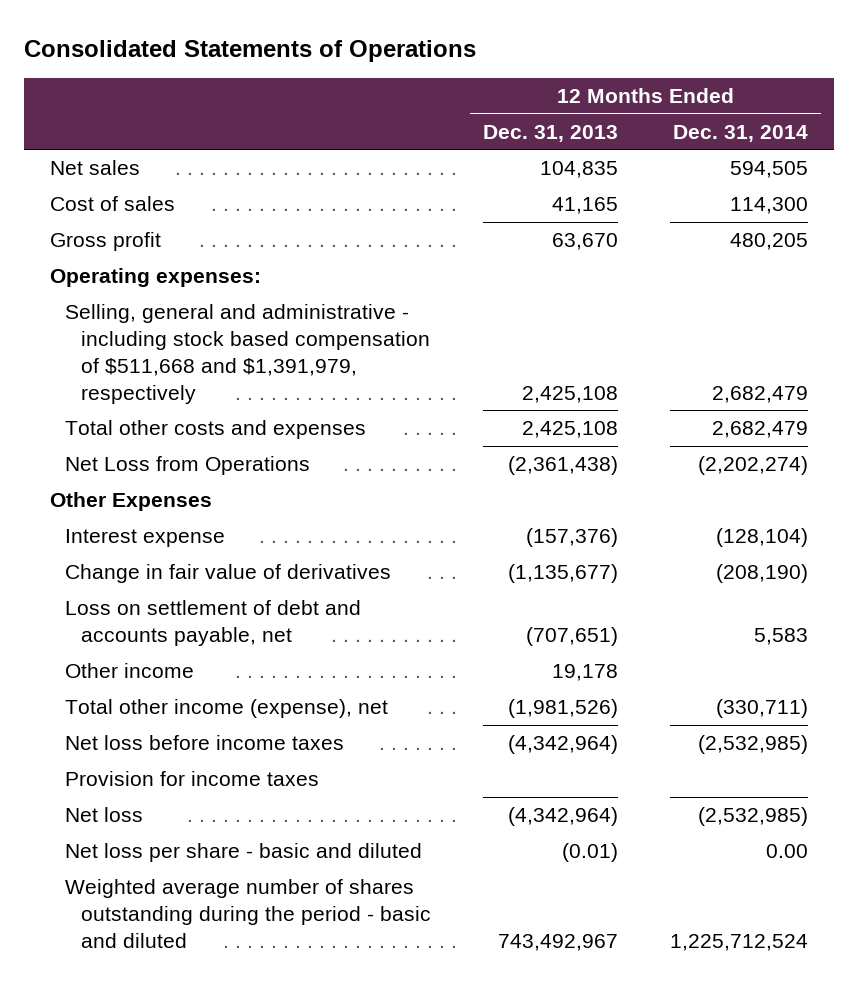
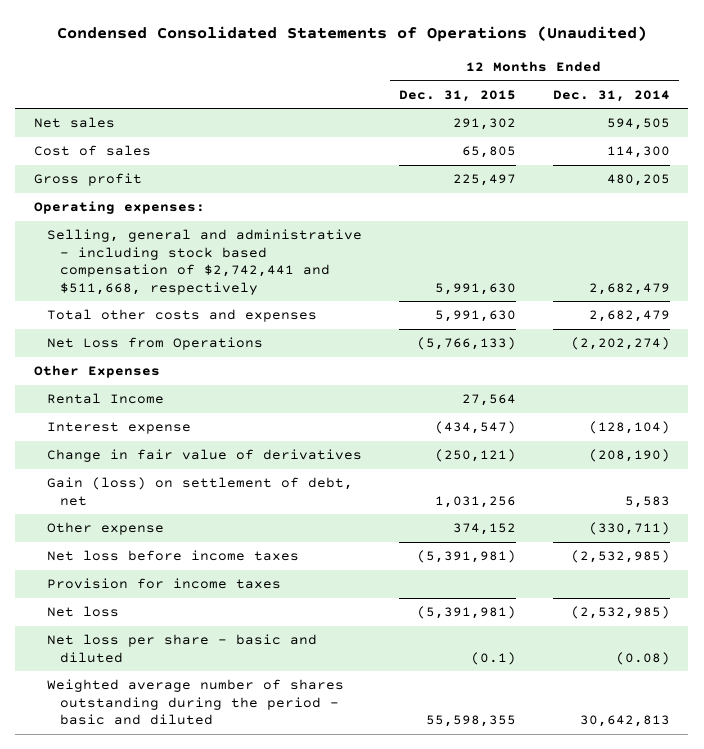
- Consolidated Statements of Operations
+ Condensed Consolidated Statements of Operations (Unaudited)
- | 12 Months Ended Dec. 31, 2013 | 12 Months Ended Dec. 31, 2014
+ | 12 Months Ended Dec. 31, 2015 | 12 Months Ended Dec. 31, 2014
- Selling, general and administrative - including stock based compensation of $511,668 and $1,391,979, respectively | 2,425,108 | 2,682,479
+ Selling, general and administrative - including stock based compensation of $2,742,441 and $511,668, respectively | 5,991,630 | 2,682,479
+ Rental Income | 27,564 |
- Loss on settlement of debt and accounts payable, net | (707,651) | 5,583
- Other income | 19,178 |
- Total other income (expense), net | (1,981,526) | (330,711)
+ Gain (loss) on settlement of debt, net | 1,031,256 | 5,583
+ Other expense | 374,152 | (330,711)
- Net loss per share - basic and diluted | (0.01) | 0.00
- Weighted average number of shares outstanding during the period - basic and diluted | 743,492,967 | 1,225,712,524
+ Net loss per share - basic and diluted | (0.1) | (0.08)
+ Weighted average number of shares outstanding during the period - basic and diluted | 55,598,355 | 30,642,813

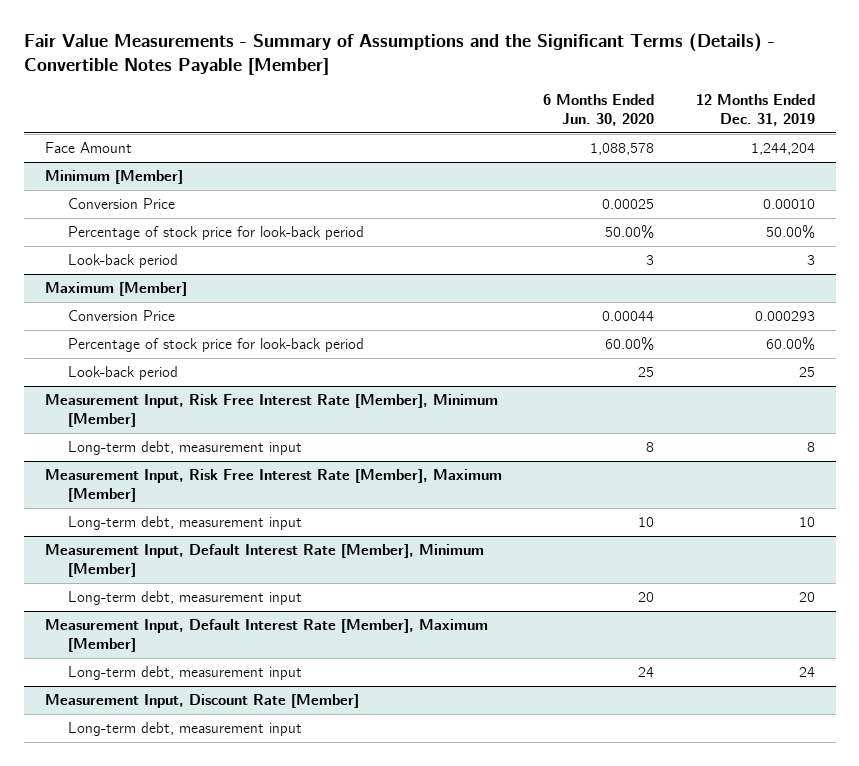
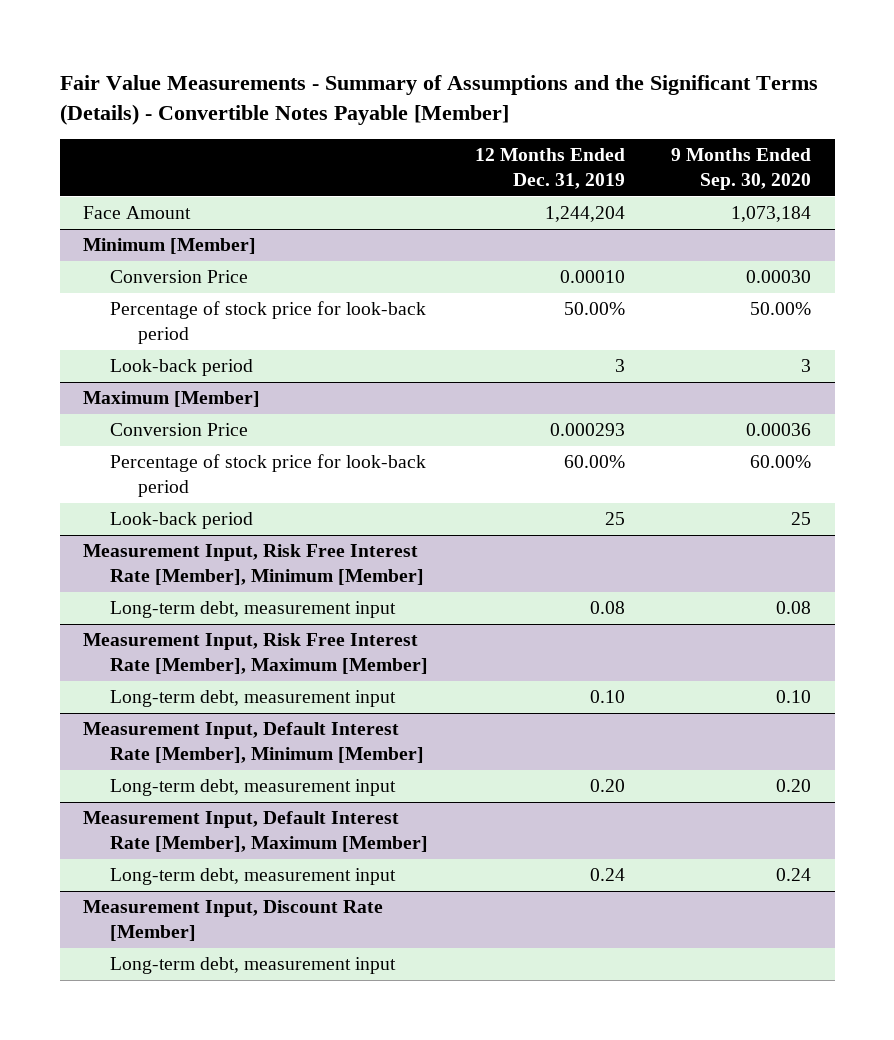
- | 6 Months Ended Jun. 30, 2020 | 12 Months Ended Dec. 31, 2019
+ | 12 Months Ended Dec. 31, 2019 | 9 Months Ended Sep. 30, 2020
@ Measurement Input, Risk Free Interest Rate [Member], Minimum [Member]
- Long-term debt, measurement input | 8 | 8
+ Long-term debt, measurement input | 0.08 | 0.08
@ Measurement Input, Risk Free Interest Rate [Member], Maximum [Member]
- Long-term debt, measurement input | 10 | 10
+ Long-term debt, measurement input | 0.10 | 0.10
@ Measurement Input, Default Interest Rate [Member], Minimum [Member]
- Long-term debt, measurement input | 20 | 20
+ Long-term debt, measurement input | 0.20 | 0.20
@ Measurement Input, Default Interest Rate [Member], Maximum [Member]
- Long-term debt, measurement input | 24 | 24
+ Long-term debt, measurement input | 0.24 | 0.24

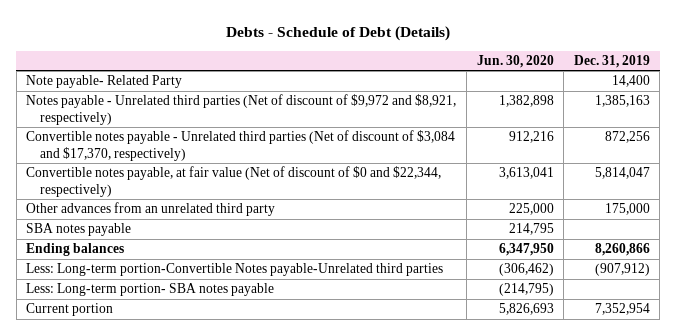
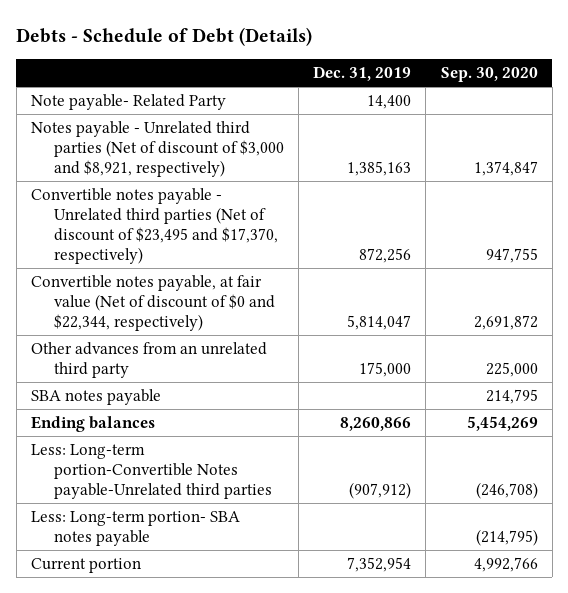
- | Jun. 30, 2020 | Dec. 31, 2019
+ | Dec. 31, 2019 | Sep. 30, 2020
- Notes payable - Unrelated third parties (Net of discount of $9,972 and $8,921, respectively) | 1,382,898 | 1,385,163
- Convertible notes payable - Unrelated third parties (Net of discount of $3,084 and $17,370, respectively) | 912,216 | 872,256
+ Notes payable - Unrelated third parties (Net of discount of $3,000 and $8,921, respectively) | 1,385,163 | 1,374,847
+ Convertible notes payable - Unrelated third parties (Net of discount of $23,495 and $17,370, respectively) | 872,256 | 947,755

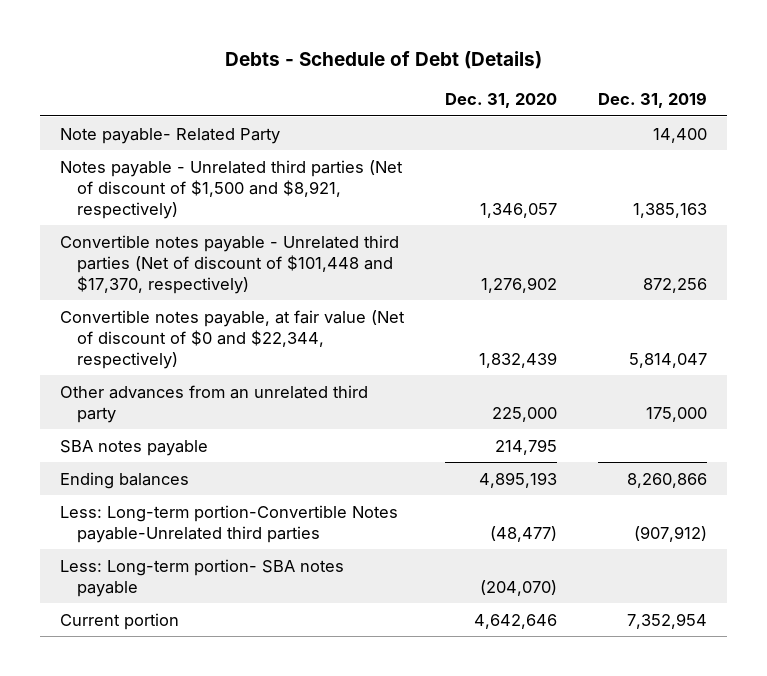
- | Dec. 31, 2019 | Sep. 30, 2020
+ | Dec. 31, 2020 | Dec. 31, 2019
- Notes payable - Unrelated third parties (Net of discount of $3,000 and $8,921, respectively) | 1,385,163 | 1,374,847
- Convertible notes payable - Unrelated third parties (Net of discount of $23,495 and $17,370, respectively) | 872,256 | 947,755
+ Notes payable - Unrelated third parties (Net of discount of $1,500 and $8,921, respectively) | 1,346,057 | 1,385,163
+ Convertible notes payable - Unrelated third parties (Net of discount of $101,448 and $17,370, respectively) | 1,276,902 | 872,256

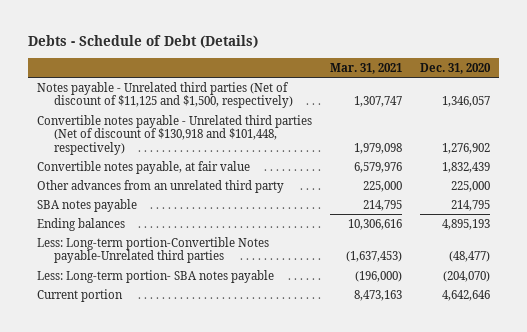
- | Dec. 31, 2020 | Dec. 31, 2019
+ | Mar. 31, 2021 | Dec. 31, 2020
- Note payable- Related Party | | 14,400
- Notes payable - Unrelated third parties (Net of discount of $1,500 and $8,921, respectively) | 1,346,057 | 1,385,163
- Convertible notes payable - Unrelated third parties (Net of discount of $101,448 and $17,370, respectively) | 1,276,902 | 872,256
- Convertible notes payable, at fair value (Net of discount of $0 and $22,344, respectively) | 1,832,439 | 5,814,047
+ Notes payable - Unrelated third parties (Net of discount of $11,125 and $1,500, respectively) | 1,307,747 | 1,346,057
+ Convertible notes payable - Unrelated third parties (Net of discount of $130,918 and $101,448, respectively) | 1,979,098 | 1,276,902
+ Convertible notes payable, at fair value | 6,579,976 | 1,832,439

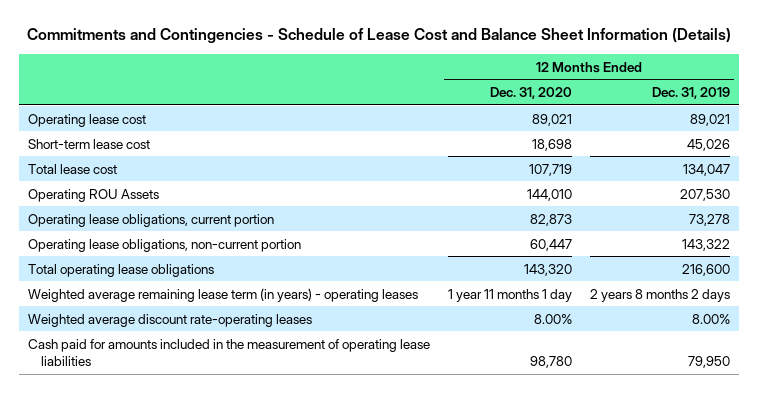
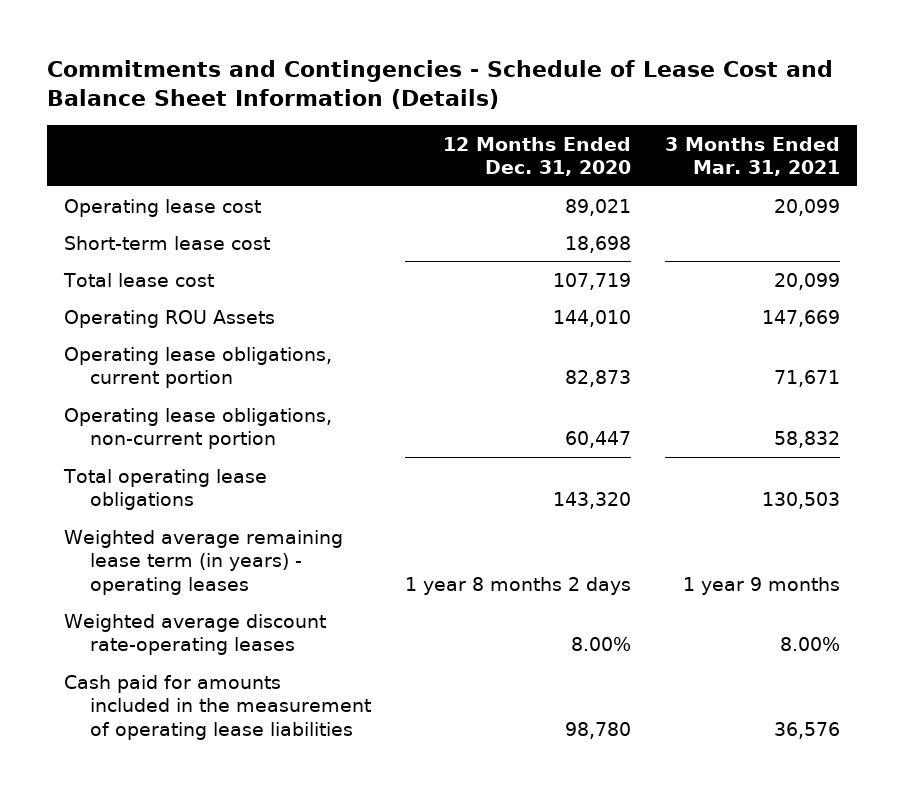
- | 12 Months Ended Dec. 31, 2020 | 12 Months Ended Dec. 31, 2019
+ | 12 Months Ended Dec. 31, 2020 | 3 Months Ended Mar. 31, 2021
- Weighted average remaining lease term (in years) - operating leases | 1 year 11 months 1 day | 2 years 8 months 2 days
+ Weighted average remaining lease term (in years) - operating leases | 1 year 8 months 2 days | 1 year 9 months

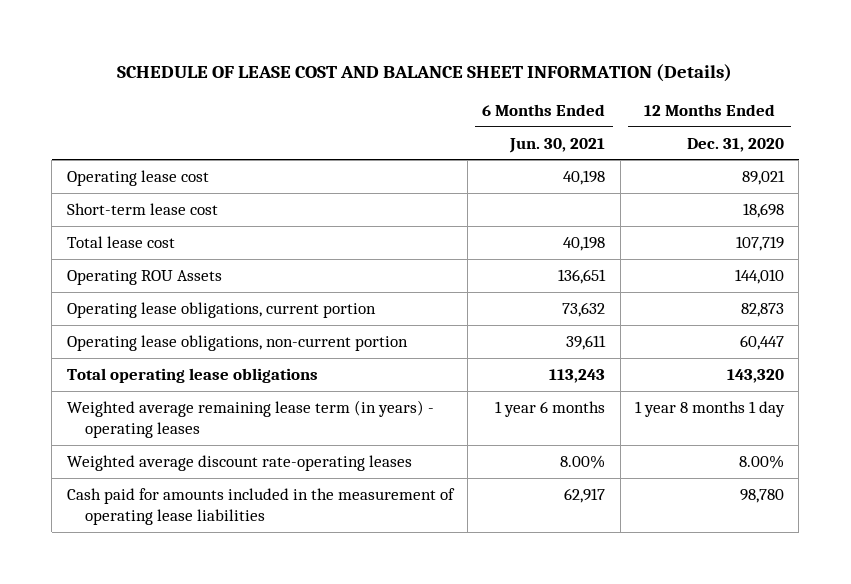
- Commitments and Contingencies - Schedule of Lease Cost and Balance Sheet Information (Details)
+ SCHEDULE OF LEASE COST AND BALANCE SHEET INFORMATION (Details)
- | 12 Months Ended Dec. 31, 2020 | 3 Months Ended Mar. 31, 2021
+ | 6 Months Ended Jun. 30, 2021 | 12 Months Ended Dec. 31, 2020
- Weighted average remaining lease term (in years) - operating leases | 1 year 8 months 2 days | 1 year 9 months
+ Weighted average remaining lease term (in years) - operating leases | 1 year 6 months | 1 year 8 months 1 day

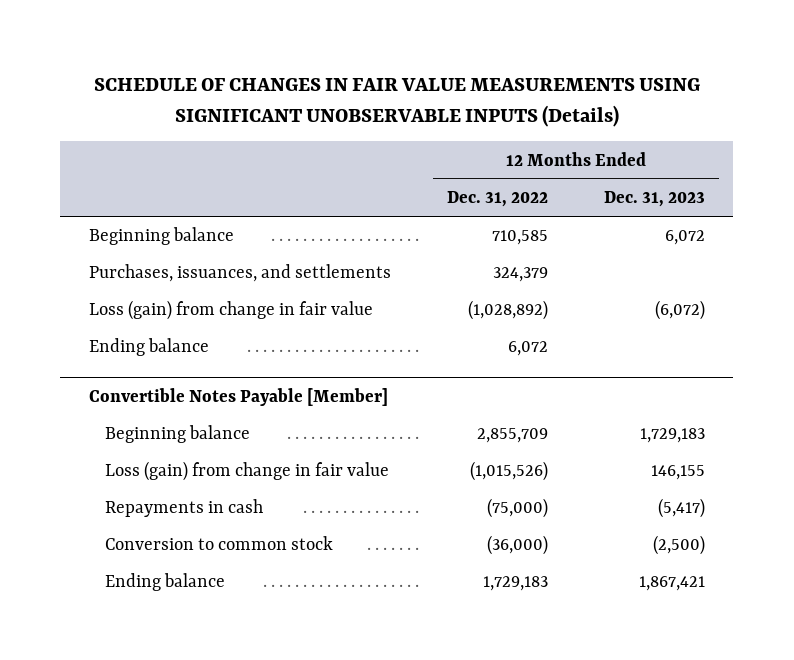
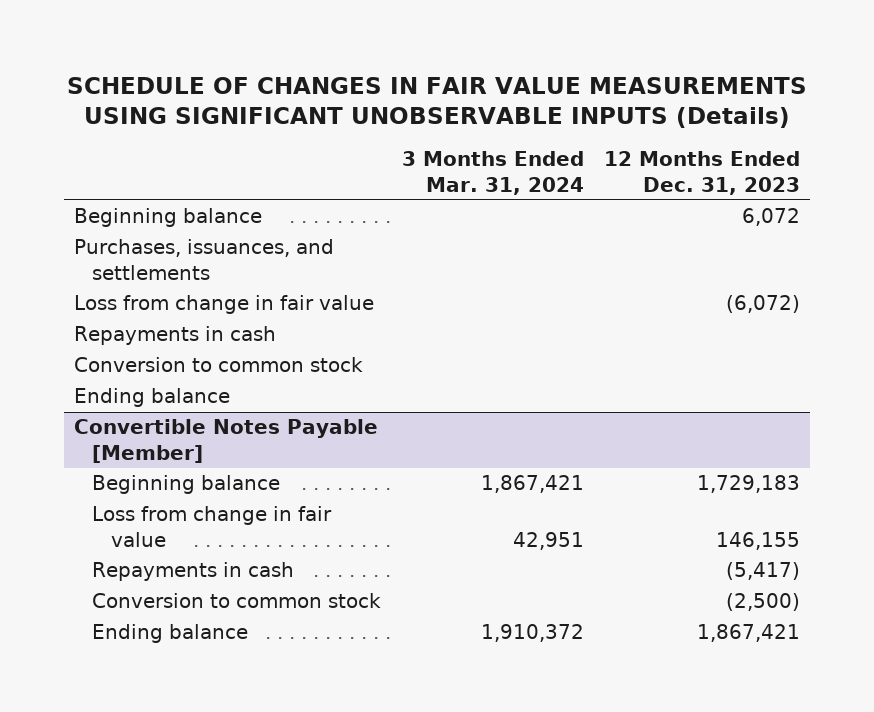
- | 12 Months Ended Dec. 31, 2022 | 12 Months Ended Dec. 31, 2023
+ | 3 Months Ended Mar. 31, 2024 | 12 Months Ended Dec. 31, 2023
- Loss (gain) from change in fair value | (1,028,892) | (6,072)
+ Loss from change in fair value | | (6,072)
+ Repayments in cash
+ Conversion to common stock
@ Convertible Notes Payable [Member]
- Loss (gain) from change in fair value | (1,015,526) | 146,155
+ Loss from change in fair value | 42,951 | 146,155

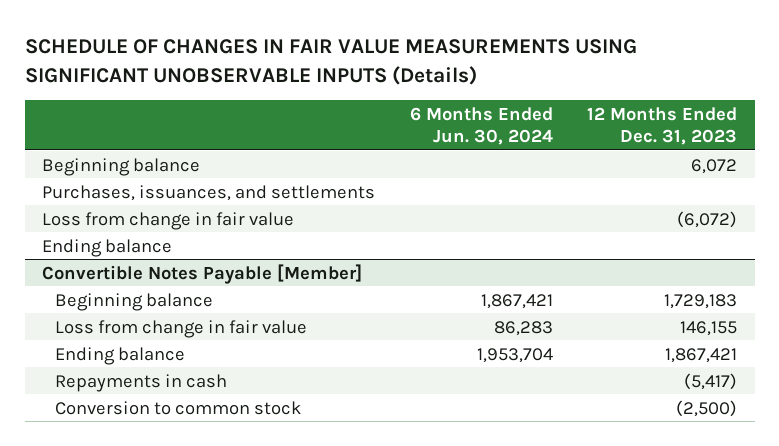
- | 3 Months Ended Mar. 31, 2024 | 12 Months Ended Dec. 31, 2023
+ | 6 Months Ended Jun. 30, 2024 | 12 Months Ended Dec. 31, 2023
- Repayments in cash
- Conversion to common stock
@ Convertible Notes Payable [Member]
moved up: Ending balance | 1,953,704 | 1,867,421

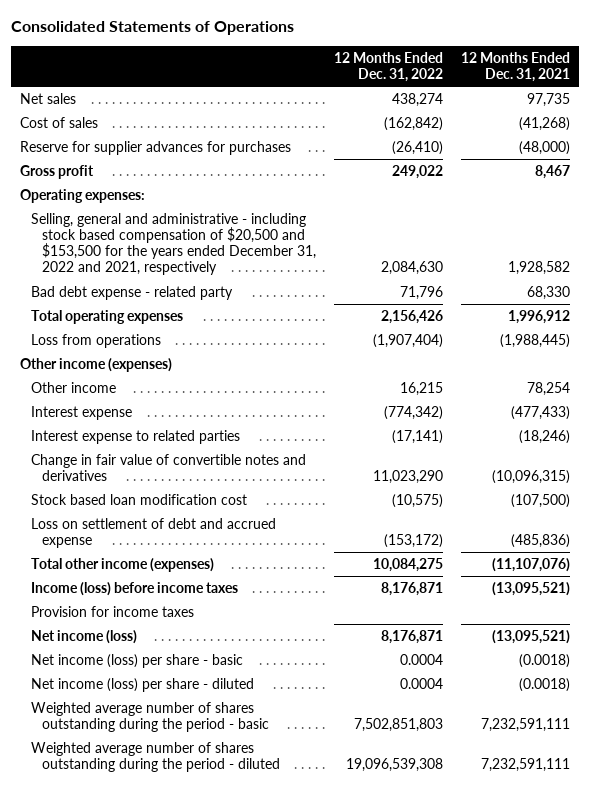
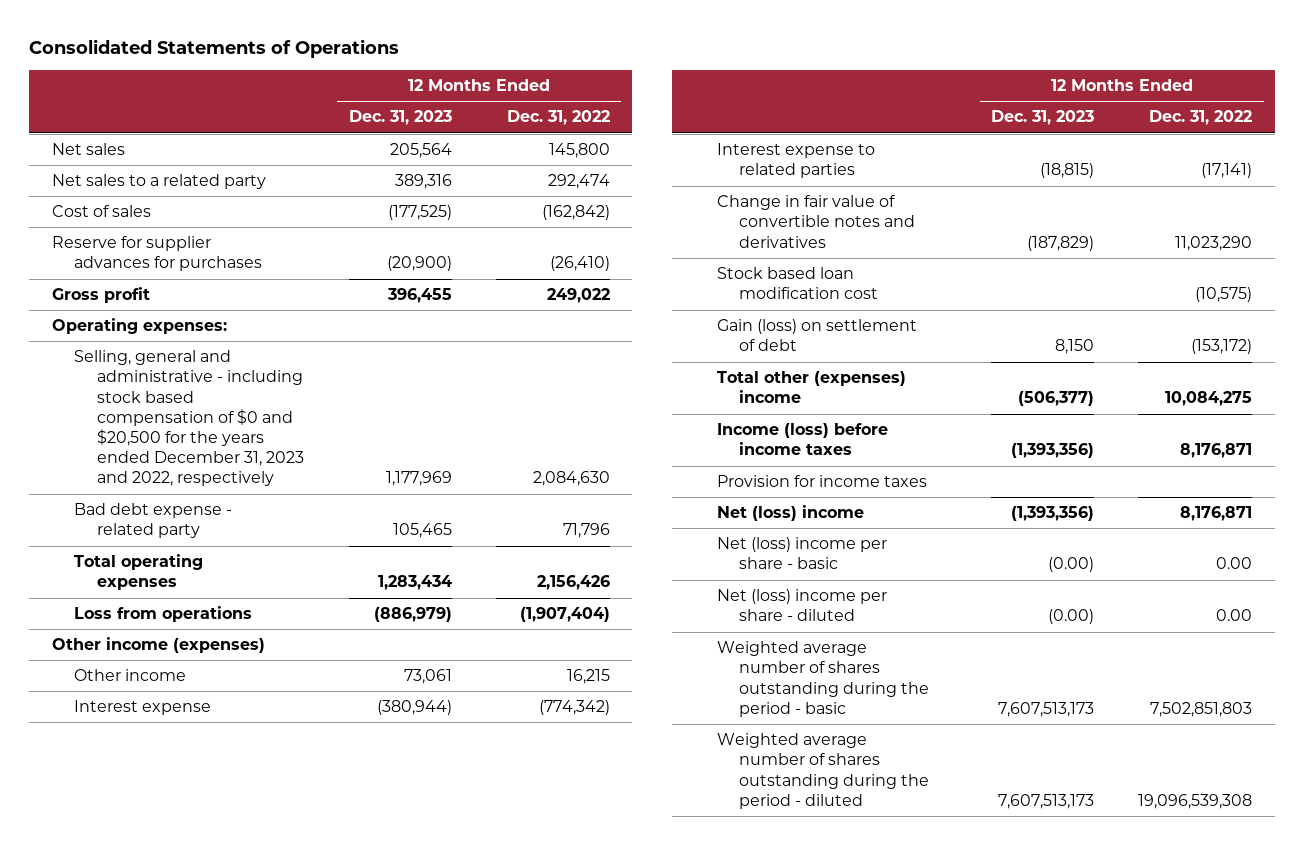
- | 12 Months Ended Dec. 31, 2022 | 12 Months Ended Dec. 31, 2021
+ | 12 Months Ended Dec. 31, 2023 | 12 Months Ended Dec. 31, 2022
- Net sales | 438,274 | 97,735
+ Net sales | 205,564 | 145,800
+ Net sales to a related party | 389,316 | 292,474
- Selling, general and administrative - including stock based compensation of $20,500 and $153,500 for the years ended December 31, 2022 and 2021, respectively | 2,084,630 | 1,928,582
+ Selling, general and administrative - including stock based compensation of $0 and $20,500 for the years ended December 31, 2023 and 2022, respectively | 1,177,969 | 2,084,630
- Loss on settlement of debt and accrued expense | (153,172) | (485,836)
- Total other income (expenses) | 10,084,275 | (11,107,076)
+ Gain (loss) on settlement of debt | 8,150 | (153,172)
+ Total other (expenses) income | (506,377) | 10,084,275
- Net income (loss) | 8,176,871 | (13,095,521)
- Net income (loss) per share - basic | 0.0004 | (0.0018)
- Net income (loss) per share - diluted | 0.0004 | (0.0018)
+ Net (loss) income | (1,393,356) | 8,176,871
+ Net (loss) income per share - basic | (0.00) | 0.00
+ Net (loss) income per share - diluted | (0.00) | 0.00

